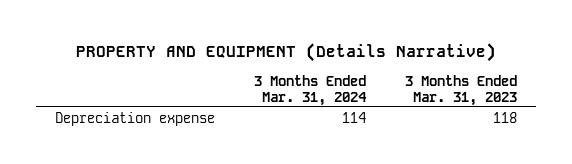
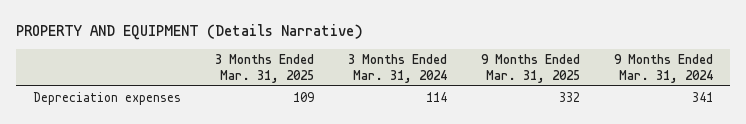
- | 3 Months Ended Mar. 31, 2024 | 3 Months Ended Mar. 31, 2023
+ | 3 Months Ended Mar. 31, 2025 | 3 Months Ended Mar. 31, 2024 | 9 Months Ended Mar. 31, 2025 | 9 Months Ended Mar. 31, 2024
- Depreciation expense | 114 | 118
+ Depreciation expenses | 109 | 114 | 332 | 341

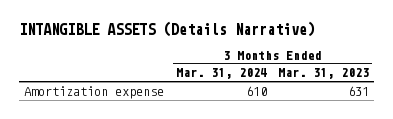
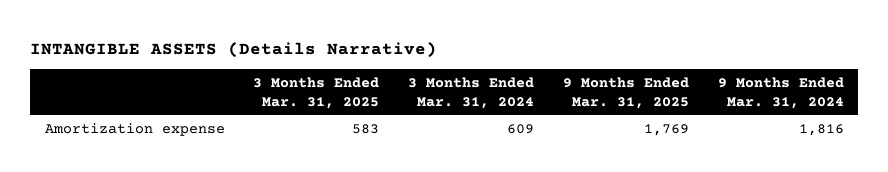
- | 3 Months Ended Mar. 31, 2024 | 3 Months Ended Mar. 31, 2023
+ | 3 Months Ended Mar. 31, 2025 | 3 Months Ended Mar. 31, 2024 | 9 Months Ended Mar. 31, 2025 | 9 Months Ended Mar. 31, 2024
- Amortization expense | 610 | 631
+ Amortization expense | 583 | 609 | 1,769 | 1,816

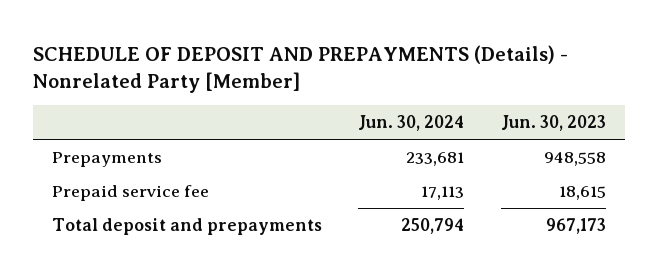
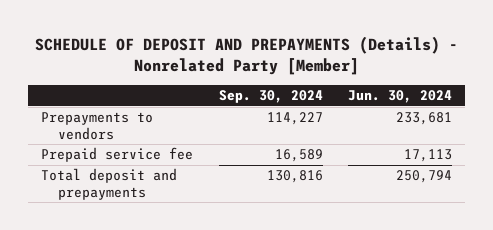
- | Jun. 30, 2024 | Jun. 30, 2023
+ | Sep. 30, 2024 | Jun. 30, 2024
- Prepayments | 233,681 | 948,558
+ Prepayments to vendors | 114,227 | 233,681

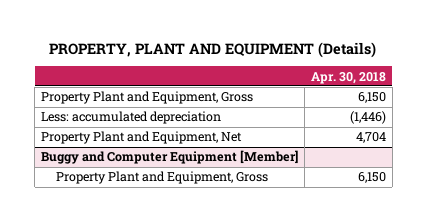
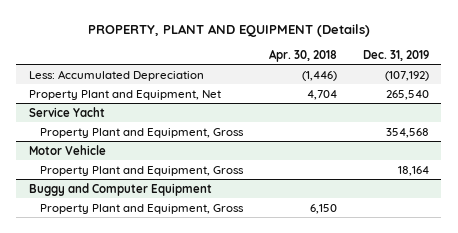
- | Apr. 30, 2018
+ | Apr. 30, 2018 | Dec. 31, 2019
- Property Plant and Equipment, Gross | 6,150
- Less: accumulated depreciation | (1,446)
+ Less: Accumulated Depreciation | (1,446) | (107,192)
- Buggy and Computer Equipment [Member]
+ Service Yacht
+ Property Plant and Equipment, Gross | | 354,568
+ Motor Vehicle
+ Property Plant and Equipment, Gross | | 18,164
+ Buggy and Computer Equipment

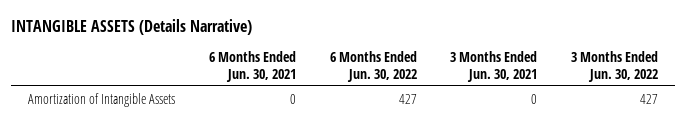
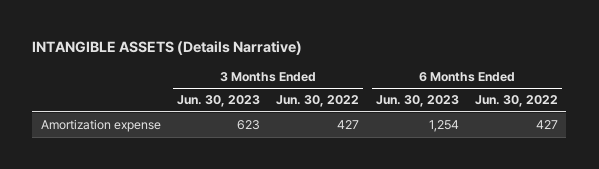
- | 6 Months Ended Jun. 30, 2021 | 6 Months Ended Jun. 30, 2022 | 3 Months Ended Jun. 30, 2021 | 3 Months Ended Jun. 30, 2022
+ | 3 Months Ended Jun. 30, 2023 | 3 Months Ended Jun. 30, 2022 | 6 Months Ended Jun. 30, 2023 | 6 Months Ended Jun. 30, 2022
- Amortization of Intangible Assets | 0 | 427 | 0 | 427
+ Amortization expense | 623 | 427 | 1,254 | 427

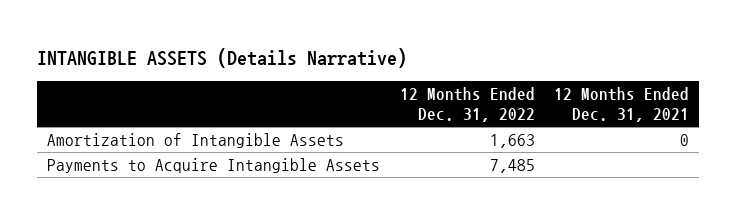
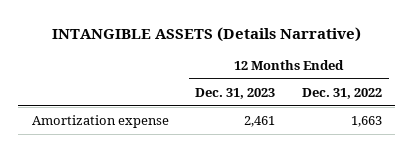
- | 12 Months Ended Dec. 31, 2022 | 12 Months Ended Dec. 31, 2021
+ | 12 Months Ended Dec. 31, 2023 | 12 Months Ended Dec. 31, 2022
- Amortization of Intangible Assets | 1,663 | 0
- Payments to Acquire Intangible Assets | 7,485 |
+ Amortization expense | 2,461 | 1,663

